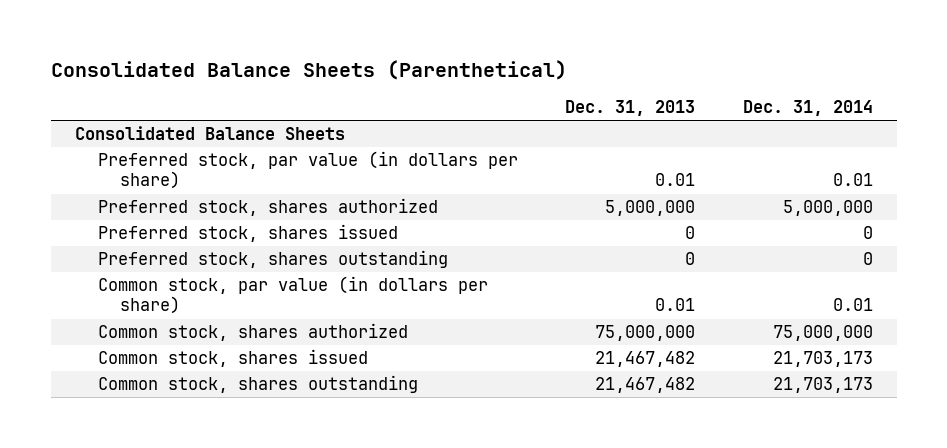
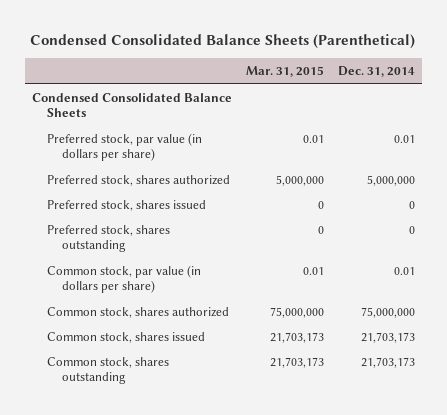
- Consolidated Balance Sheets (Parenthetical)
+ Condensed Consolidated Balance Sheets (Parenthetical)
- | Dec. 31, 2013 | Dec. 31, 2014
+ | Mar. 31, 2015 | Dec. 31, 2014
- Consolidated Balance Sheets
+ Condensed Consolidated Balance Sheets

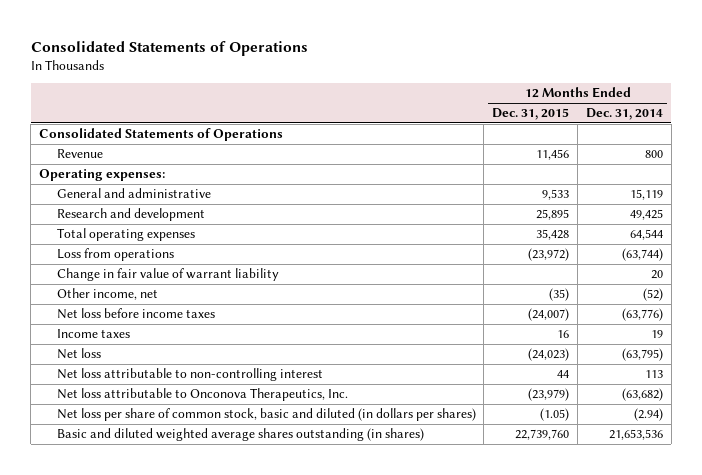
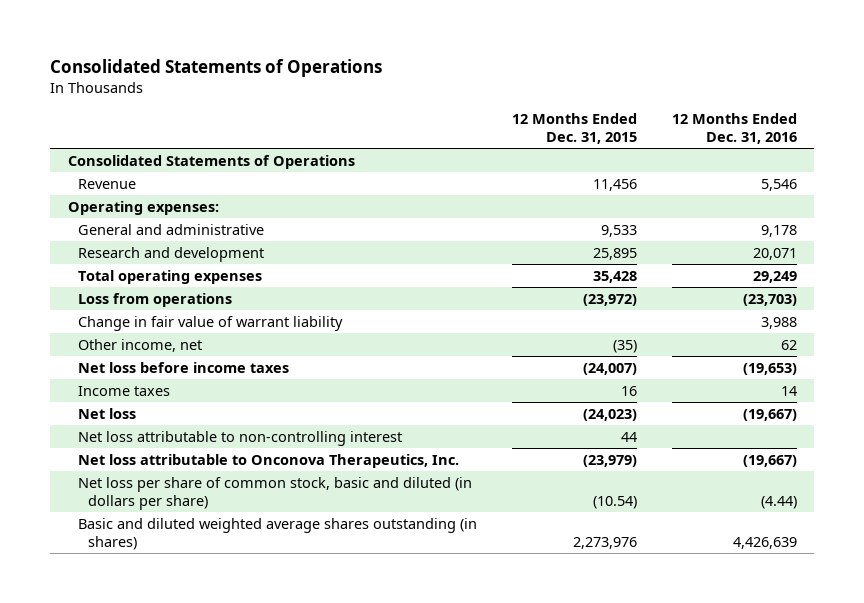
- | 12 Months Ended Dec. 31, 2015 | 12 Months Ended Dec. 31, 2014
+ | 12 Months Ended Dec. 31, 2015 | 12 Months Ended Dec. 31, 2016
- Net loss per share of common stock, basic and diluted (in dollars per shares) | (1.05) | (2.94)
- Basic and diluted weighted average shares outstanding (in shares) | 22,739,760 | 21,653,536
+ Net loss per share of common stock, basic and diluted (in dollars per share) | (10.54) | (4.44)
+ Basic and diluted weighted average shares outstanding (in shares) | 2,273,976 | 4,426,639

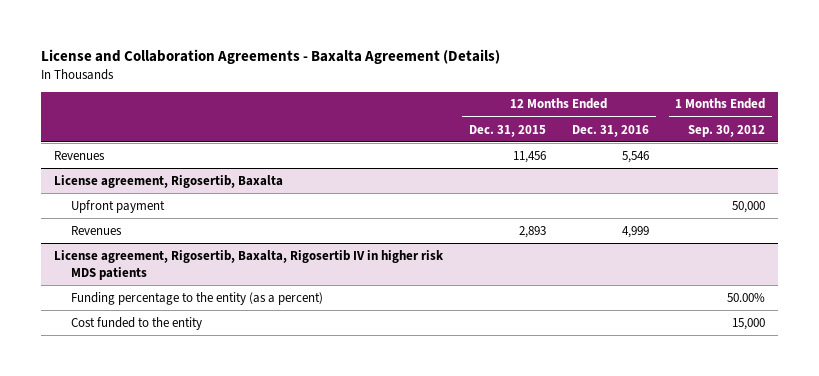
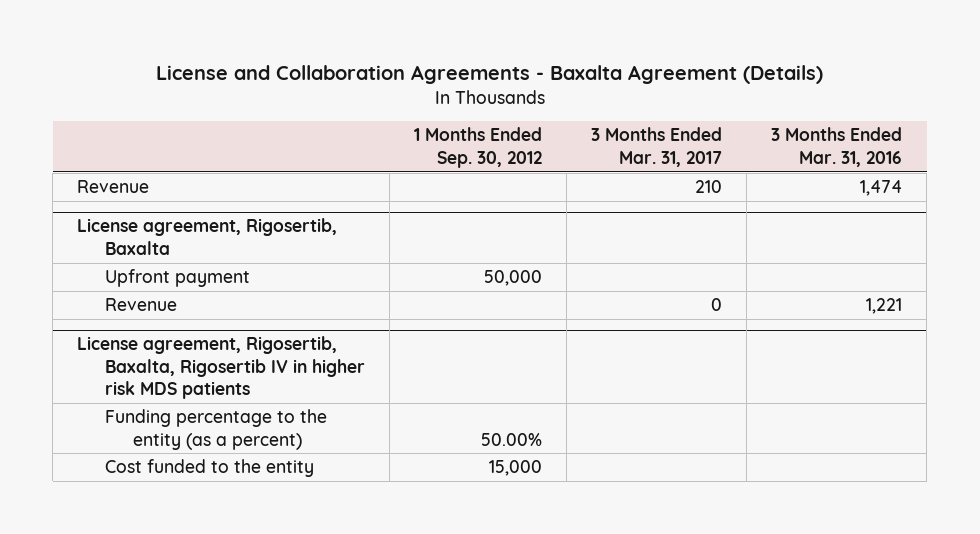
- | 12 Months Ended Dec. 31, 2015 | 12 Months Ended Dec. 31, 2016 | 1 Months Ended Sep. 30, 2012
+ | 1 Months Ended Sep. 30, 2012 | 3 Months Ended Mar. 31, 2017 | 3 Months Ended Mar. 31, 2016
- Revenues | 11,456 | 5,546 |
+ Revenue | | 210 | 1,474
@ License agreement, Rigosertib, Baxalta
- Revenues | 2,893 | 4,999 |
+ Revenue | | 0 | 1,221

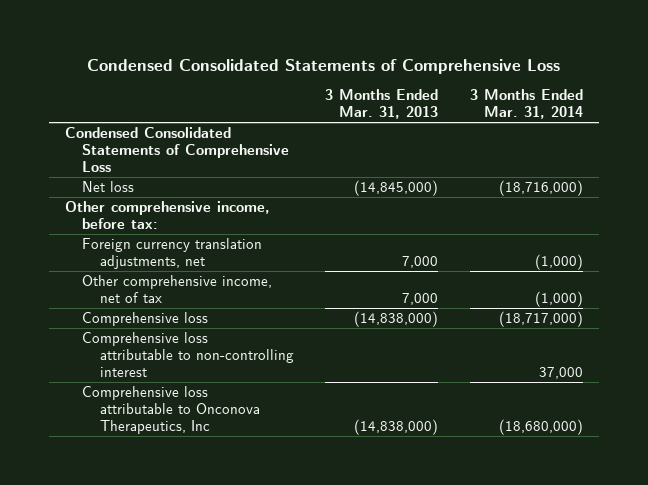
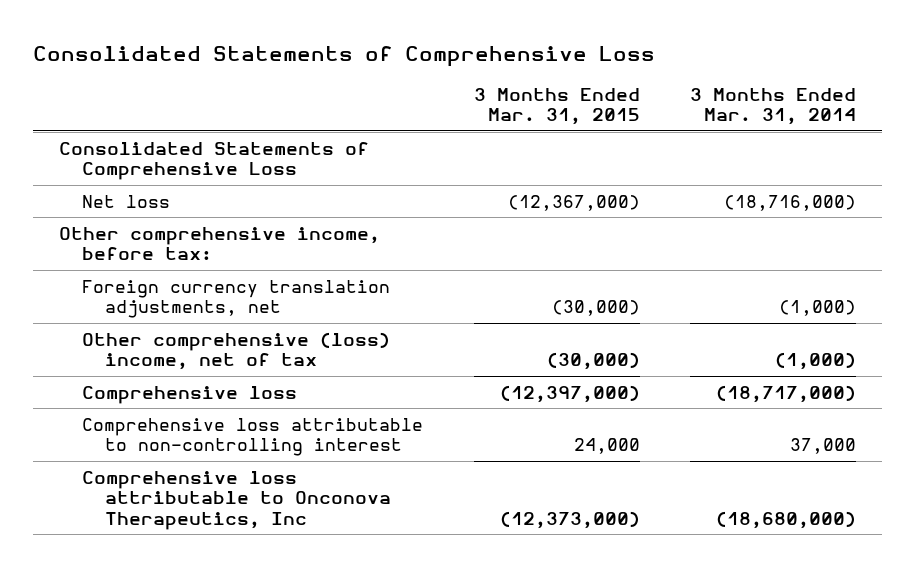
- Condensed Consolidated Statements of Comprehensive Loss
+ Consolidated Statements of Comprehensive Loss
- | 3 Months Ended Mar. 31, 2013 | 3 Months Ended Mar. 31, 2014
+ | 3 Months Ended Mar. 31, 2015 | 3 Months Ended Mar. 31, 2014
- Condensed Consolidated Statements of Comprehensive Loss
+ Consolidated Statements of Comprehensive Loss
- Other comprehensive income, net of tax | 7,000 | (1,000)
+ Other comprehensive (loss) income, net of tax | (30,000) | (1,000)

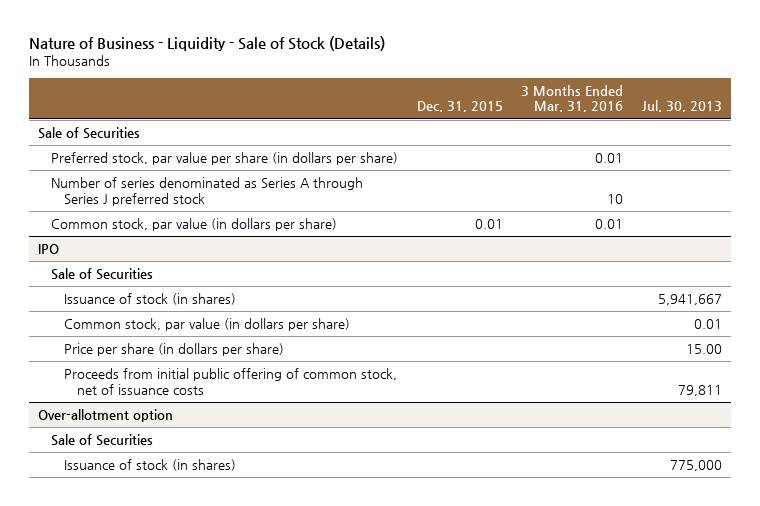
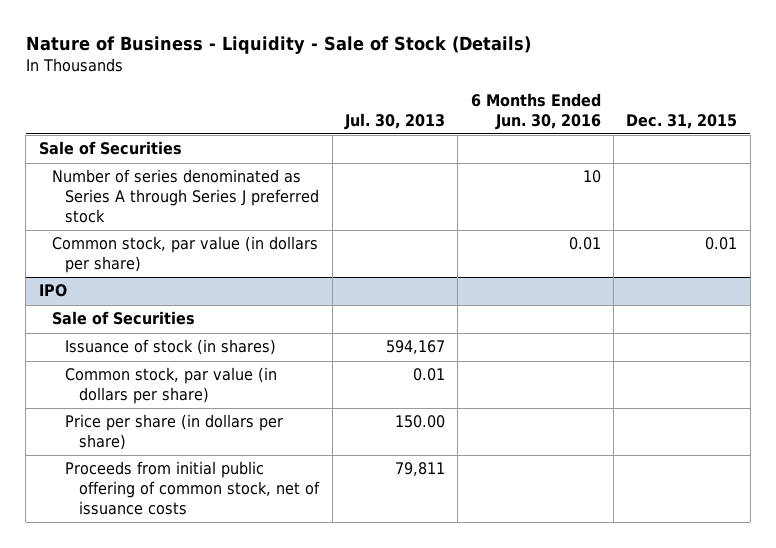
- | Dec. 31, 2015 | 3 Months Ended Mar. 31, 2016 | Jul. 30, 2013
+ | Jul. 30, 2013 | 6 Months Ended Jun. 30, 2016 | Dec. 31, 2015
- Preferred stock, par value per share (in dollars per share) | | 0.01 |
@ IPO
- Issuance of stock (in shares) | | | 5,941,667
+ Issuance of stock (in shares) | 594,167 | |
- Price per share (in dollars per share) | | | 15.00
+ Price per share (in dollars per share) | 150.00 | |
- Over-allotment option
- Sale of Securities
- Issuance of stock (in shares) | | | 775,000

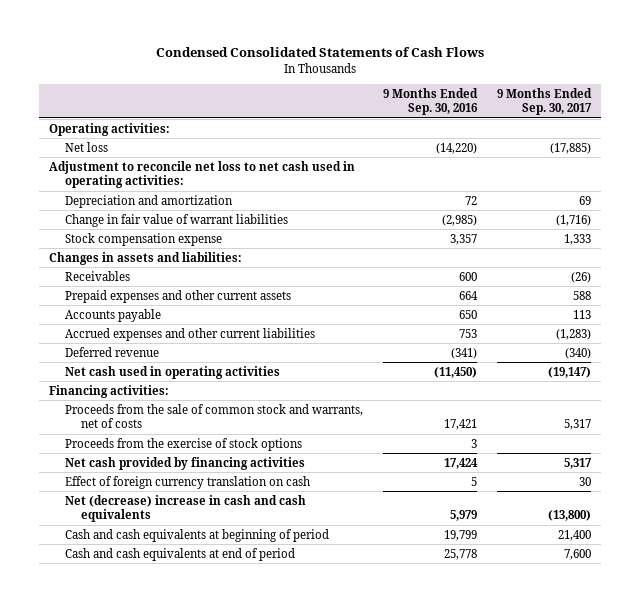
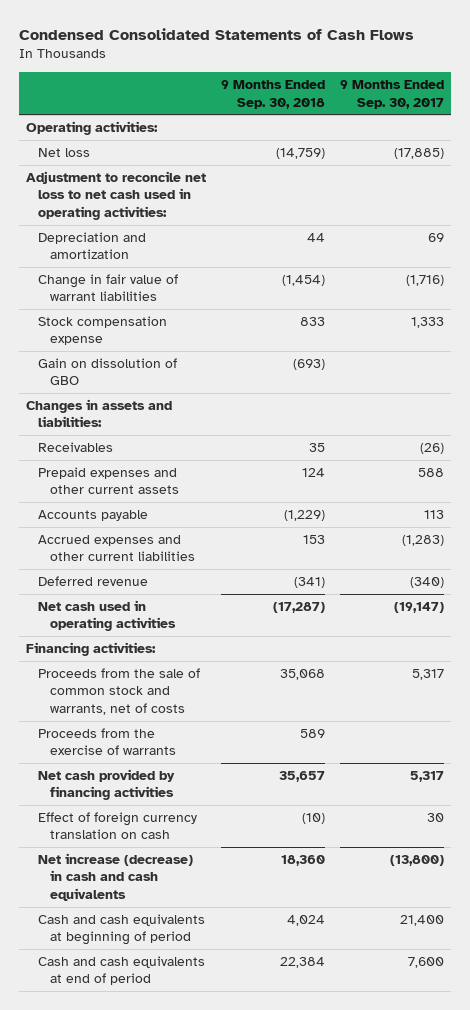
- | 9 Months Ended Sep. 30, 2016 | 9 Months Ended Sep. 30, 2017
+ | 9 Months Ended Sep. 30, 2018 | 9 Months Ended Sep. 30, 2017
+ Gain on dissolution of GBO | (693) |
- Proceeds from the exercise of stock options | 3 |
+ Proceeds from the exercise of warrants | 589 |
- Net (decrease) increase in cash and cash equivalents | 5,979 | (13,800)
+ Net increase (decrease) in cash and cash equivalents | 18,360 | (13,800)

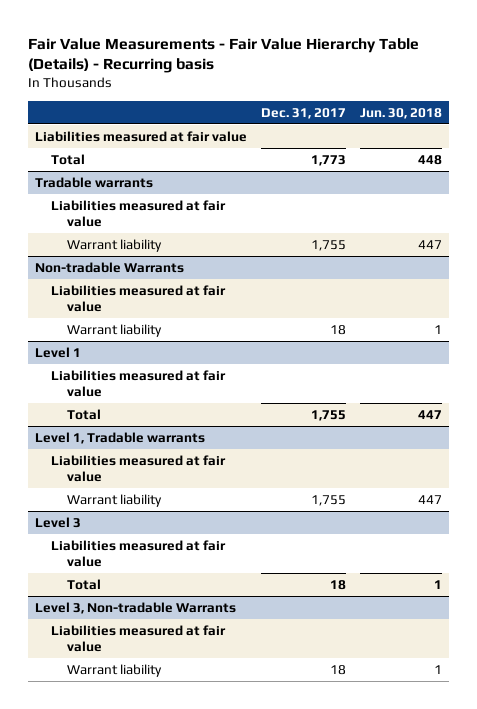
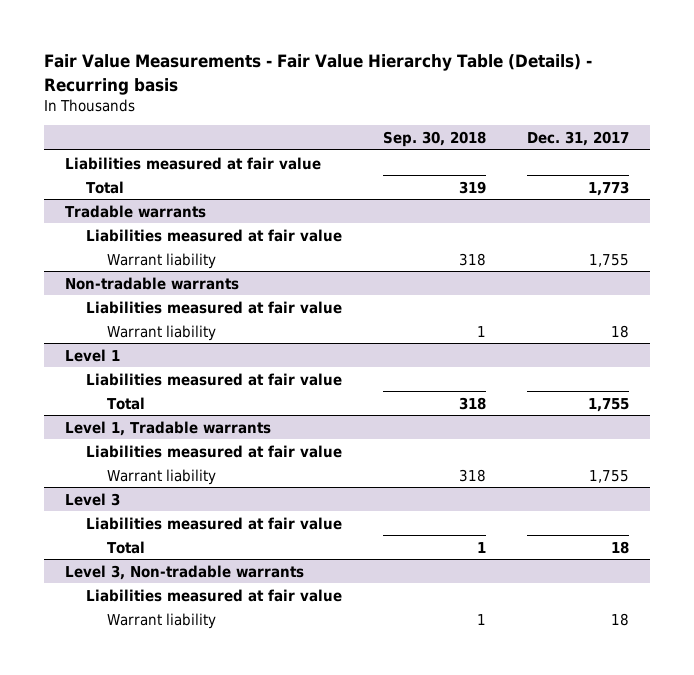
- | Dec. 31, 2017 | Jun. 30, 2018
+ | Sep. 30, 2018 | Dec. 31, 2017
- Non-tradable Warrants
+ Non-tradable warrants
- Level 3, Non-tradable Warrants
+ Level 3, Non-tradable warrants

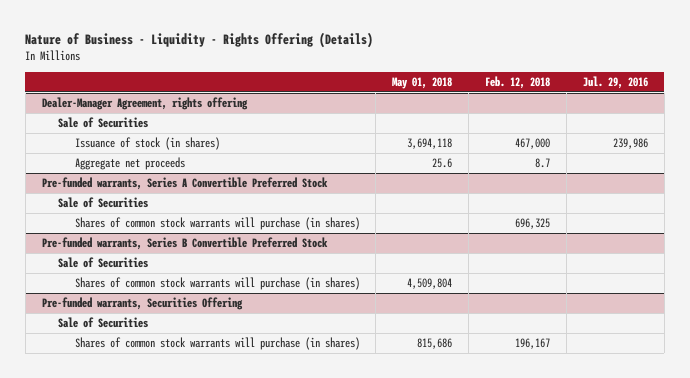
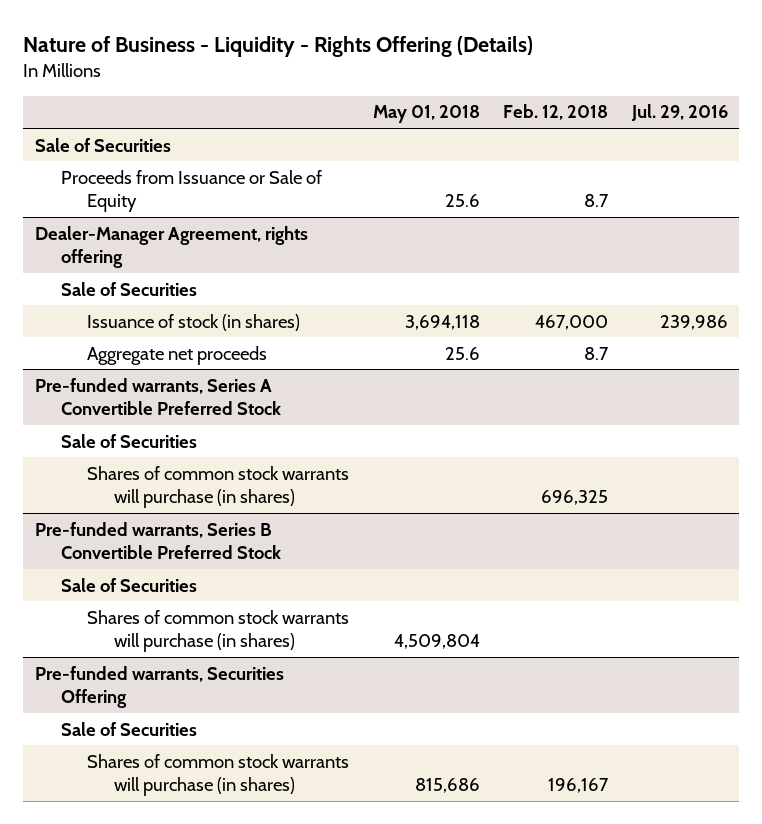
+ Sale of Securities
+ Proceeds from Issuance or Sale of Equity | 25.6 | 8.7 |

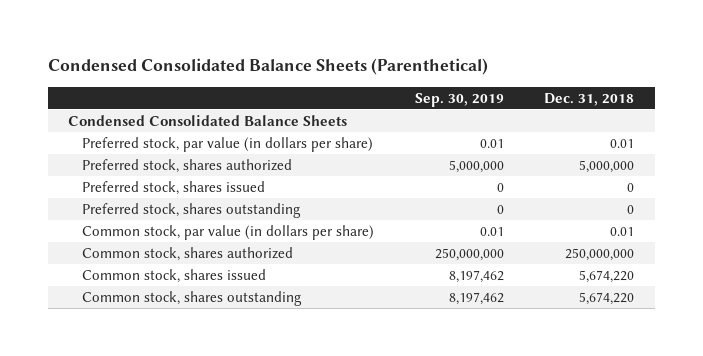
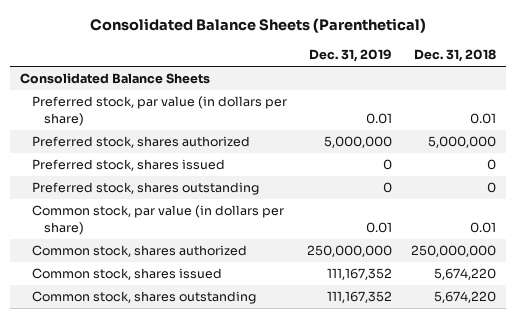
- Condensed Consolidated Balance Sheets (Parenthetical)
+ Consolidated Balance Sheets (Parenthetical)
- | Sep. 30, 2019 | Dec. 31, 2018
+ | Dec. 31, 2019 | Dec. 31, 2018
- Condensed Consolidated Balance Sheets
+ Consolidated Balance Sheets

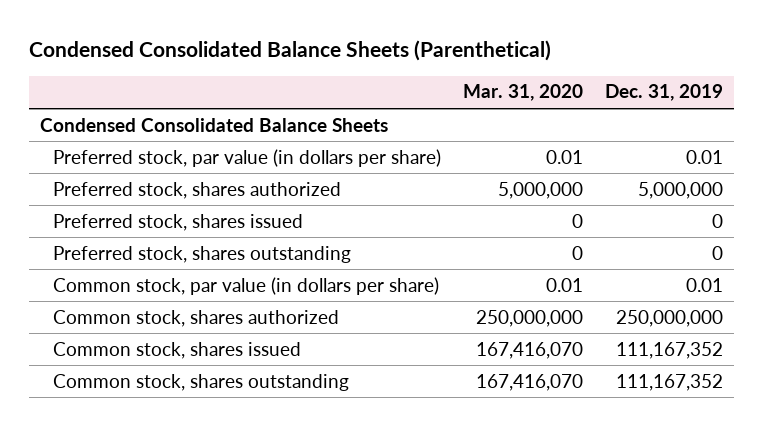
- Consolidated Balance Sheets (Parenthetical)
+ Condensed Consolidated Balance Sheets (Parenthetical)
- | Dec. 31, 2019 | Dec. 31, 2018
+ | Mar. 31, 2020 | Dec. 31, 2019
- Consolidated Balance Sheets
+ Condensed Consolidated Balance Sheets

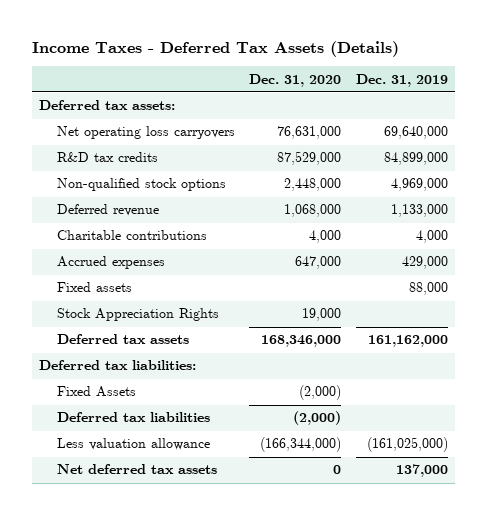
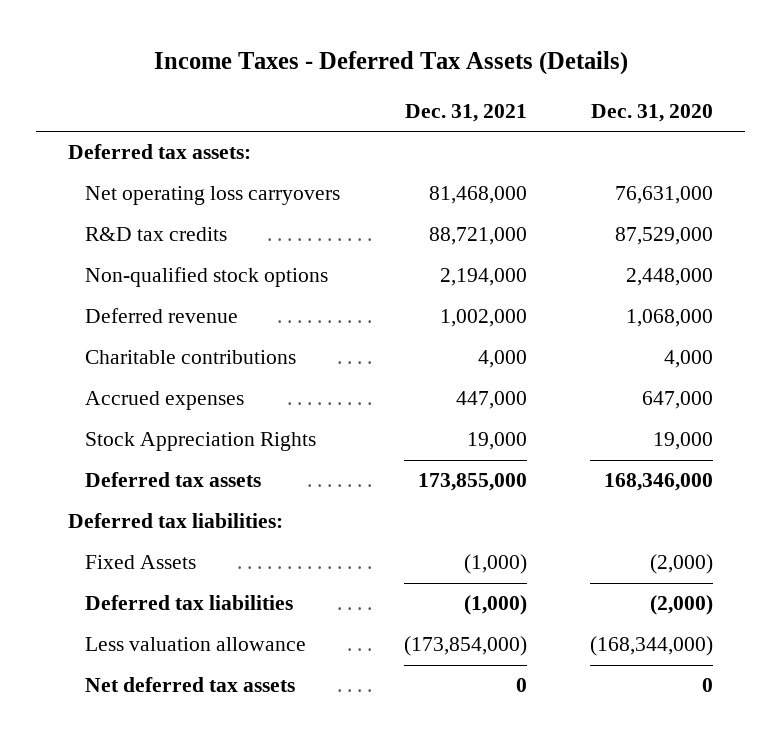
- | Dec. 31, 2020 | Dec. 31, 2019
+ | Dec. 31, 2021 | Dec. 31, 2020
- Fixed assets | | 88,000
- Less valuation allowance | (166,344,000) | (161,025,000)
+ Less valuation allowance | (173,854,000) | (168,344,000)

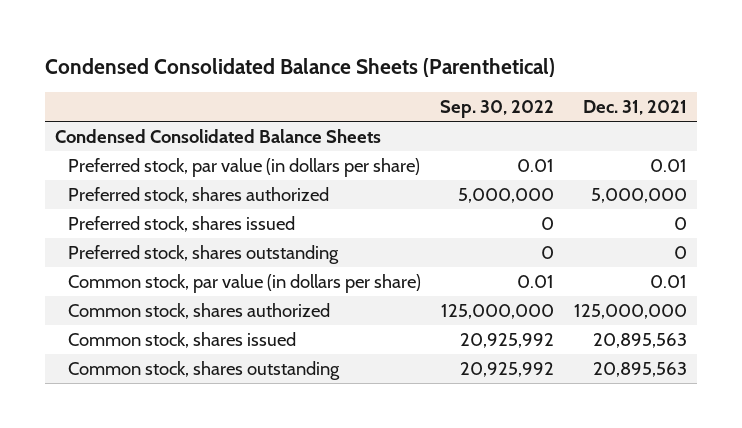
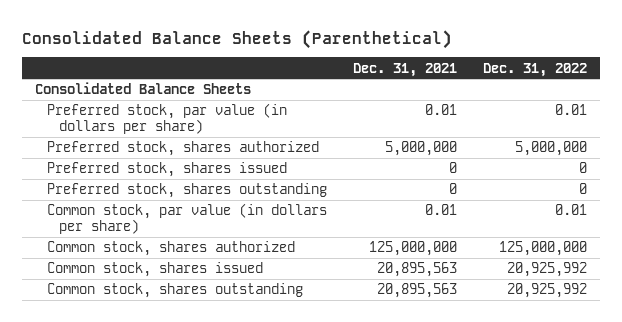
- Condensed Consolidated Balance Sheets (Parenthetical)
+ Consolidated Balance Sheets (Parenthetical)
- | Sep. 30, 2022 | Dec. 31, 2021
+ | Dec. 31, 2021 | Dec. 31, 2022
- Condensed Consolidated Balance Sheets
+ Consolidated Balance Sheets

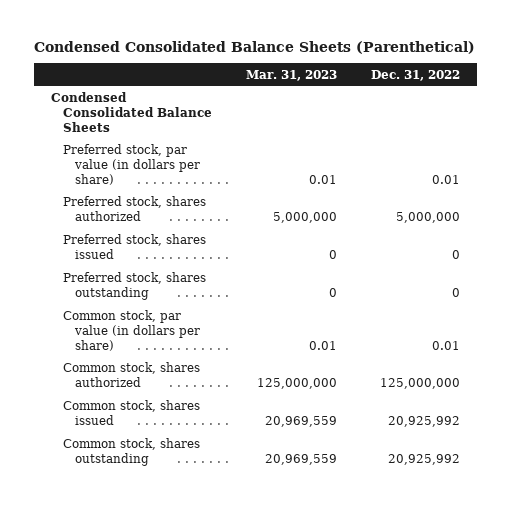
- Consolidated Balance Sheets (Parenthetical)
+ Condensed Consolidated Balance Sheets (Parenthetical)
- | Dec. 31, 2021 | Dec. 31, 2022
+ | Mar. 31, 2023 | Dec. 31, 2022
- Consolidated Balance Sheets
+ Condensed Consolidated Balance Sheets

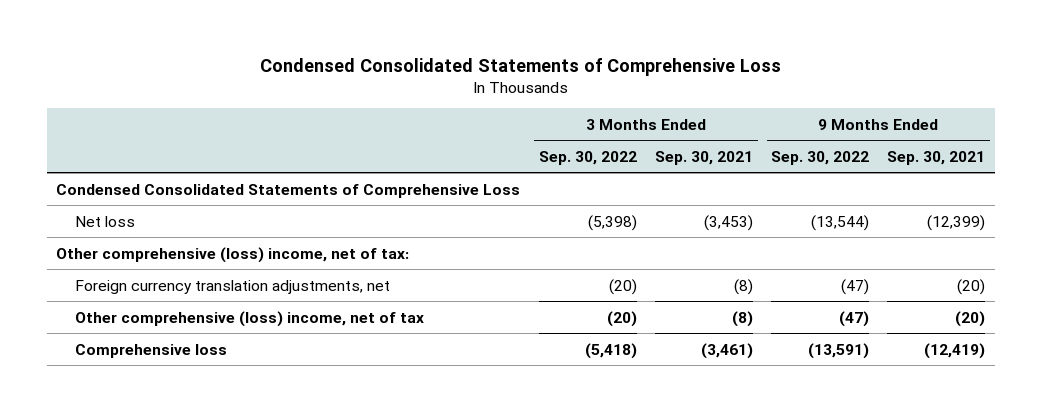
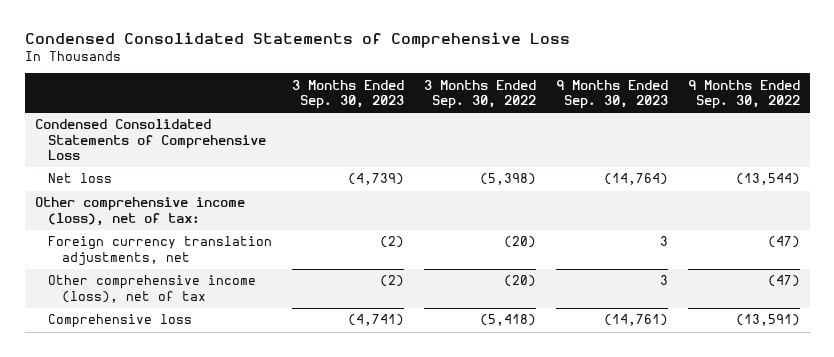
- | 3 Months Ended Sep. 30, 2022 | 3 Months Ended Sep. 30, 2021 | 9 Months Ended Sep. 30, 2022 | 9 Months Ended Sep. 30, 2021
+ | 3 Months Ended Sep. 30, 2023 | 3 Months Ended Sep. 30, 2022 | 9 Months Ended Sep. 30, 2023 | 9 Months Ended Sep. 30, 2022
- Other comprehensive (loss) income, net of tax:
+ Other comprehensive income (loss), net of tax:
- Other comprehensive (loss) income, net of tax | (20) | (8) | (47) | (20)
+ Other comprehensive income (loss), net of tax | (2) | (20) | 3 | (47)

